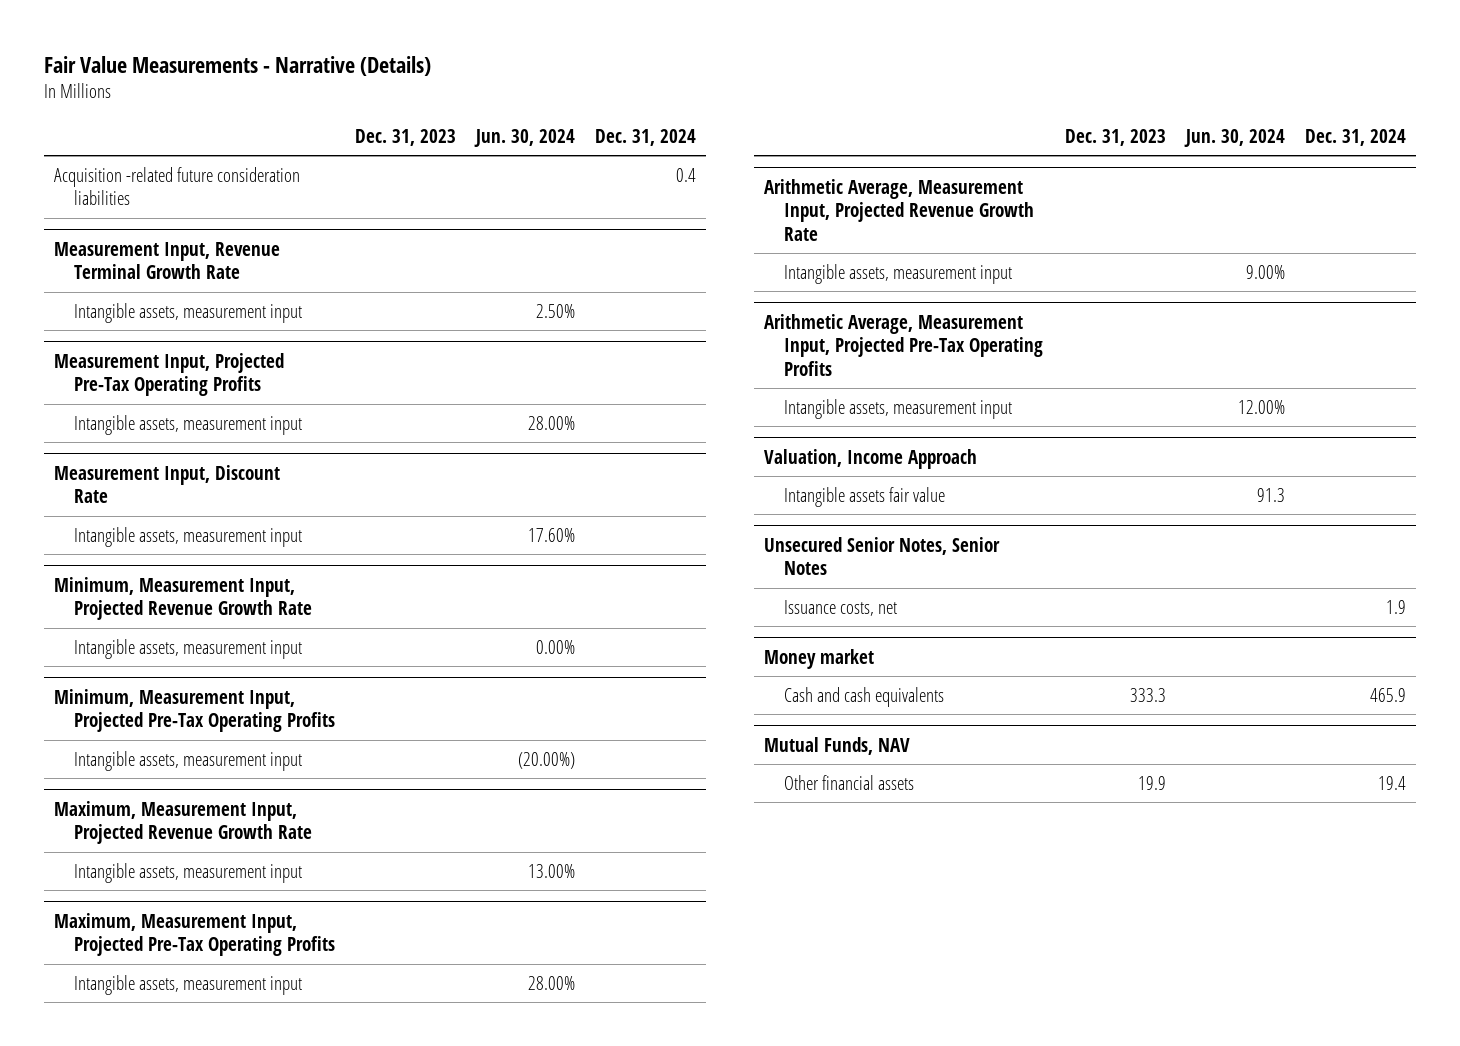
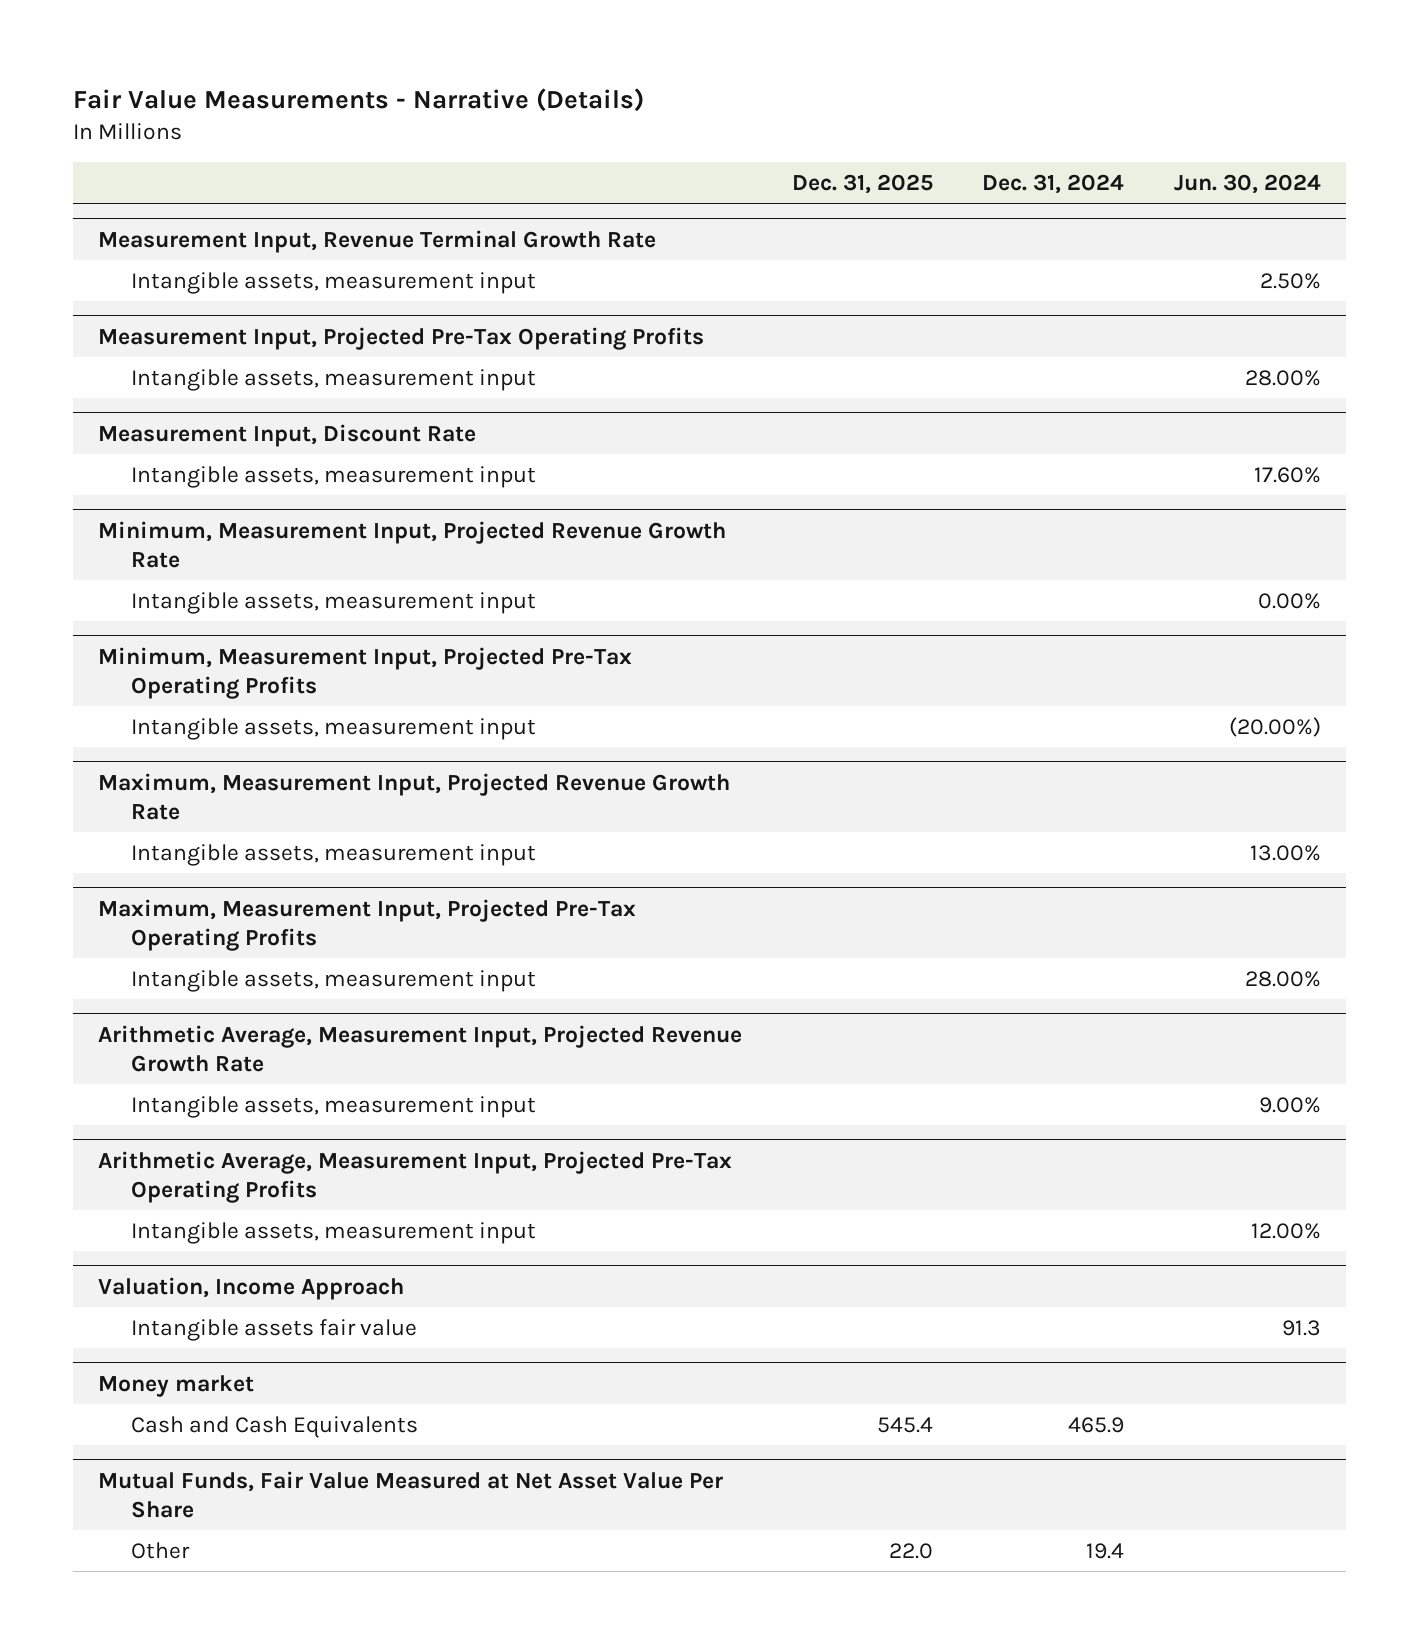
- | Dec. 31, 2023 | Jun. 30, 2024 | Dec. 31, 2024
+ | Dec. 31, 2025 | Dec. 31, 2024 | Jun. 30, 2024
- Acquisition -related future consideration liabilities | | | 0.4
- Unsecured Senior Notes, Senior Notes
- Issuance costs, net | | | 1.9
@ Money market
- Cash and cash equivalents | 333.3 | | 465.9
- Mutual Funds, NAV
- Other financial assets | 19.9 | | 19.4
@ Money market
+ Cash and Cash Equivalents | 545.4 | 465.9 |
+ Mutual Funds, Fair Value Measured at Net Asset Value Per Share
+ Other | 22.0 | 19.4 |

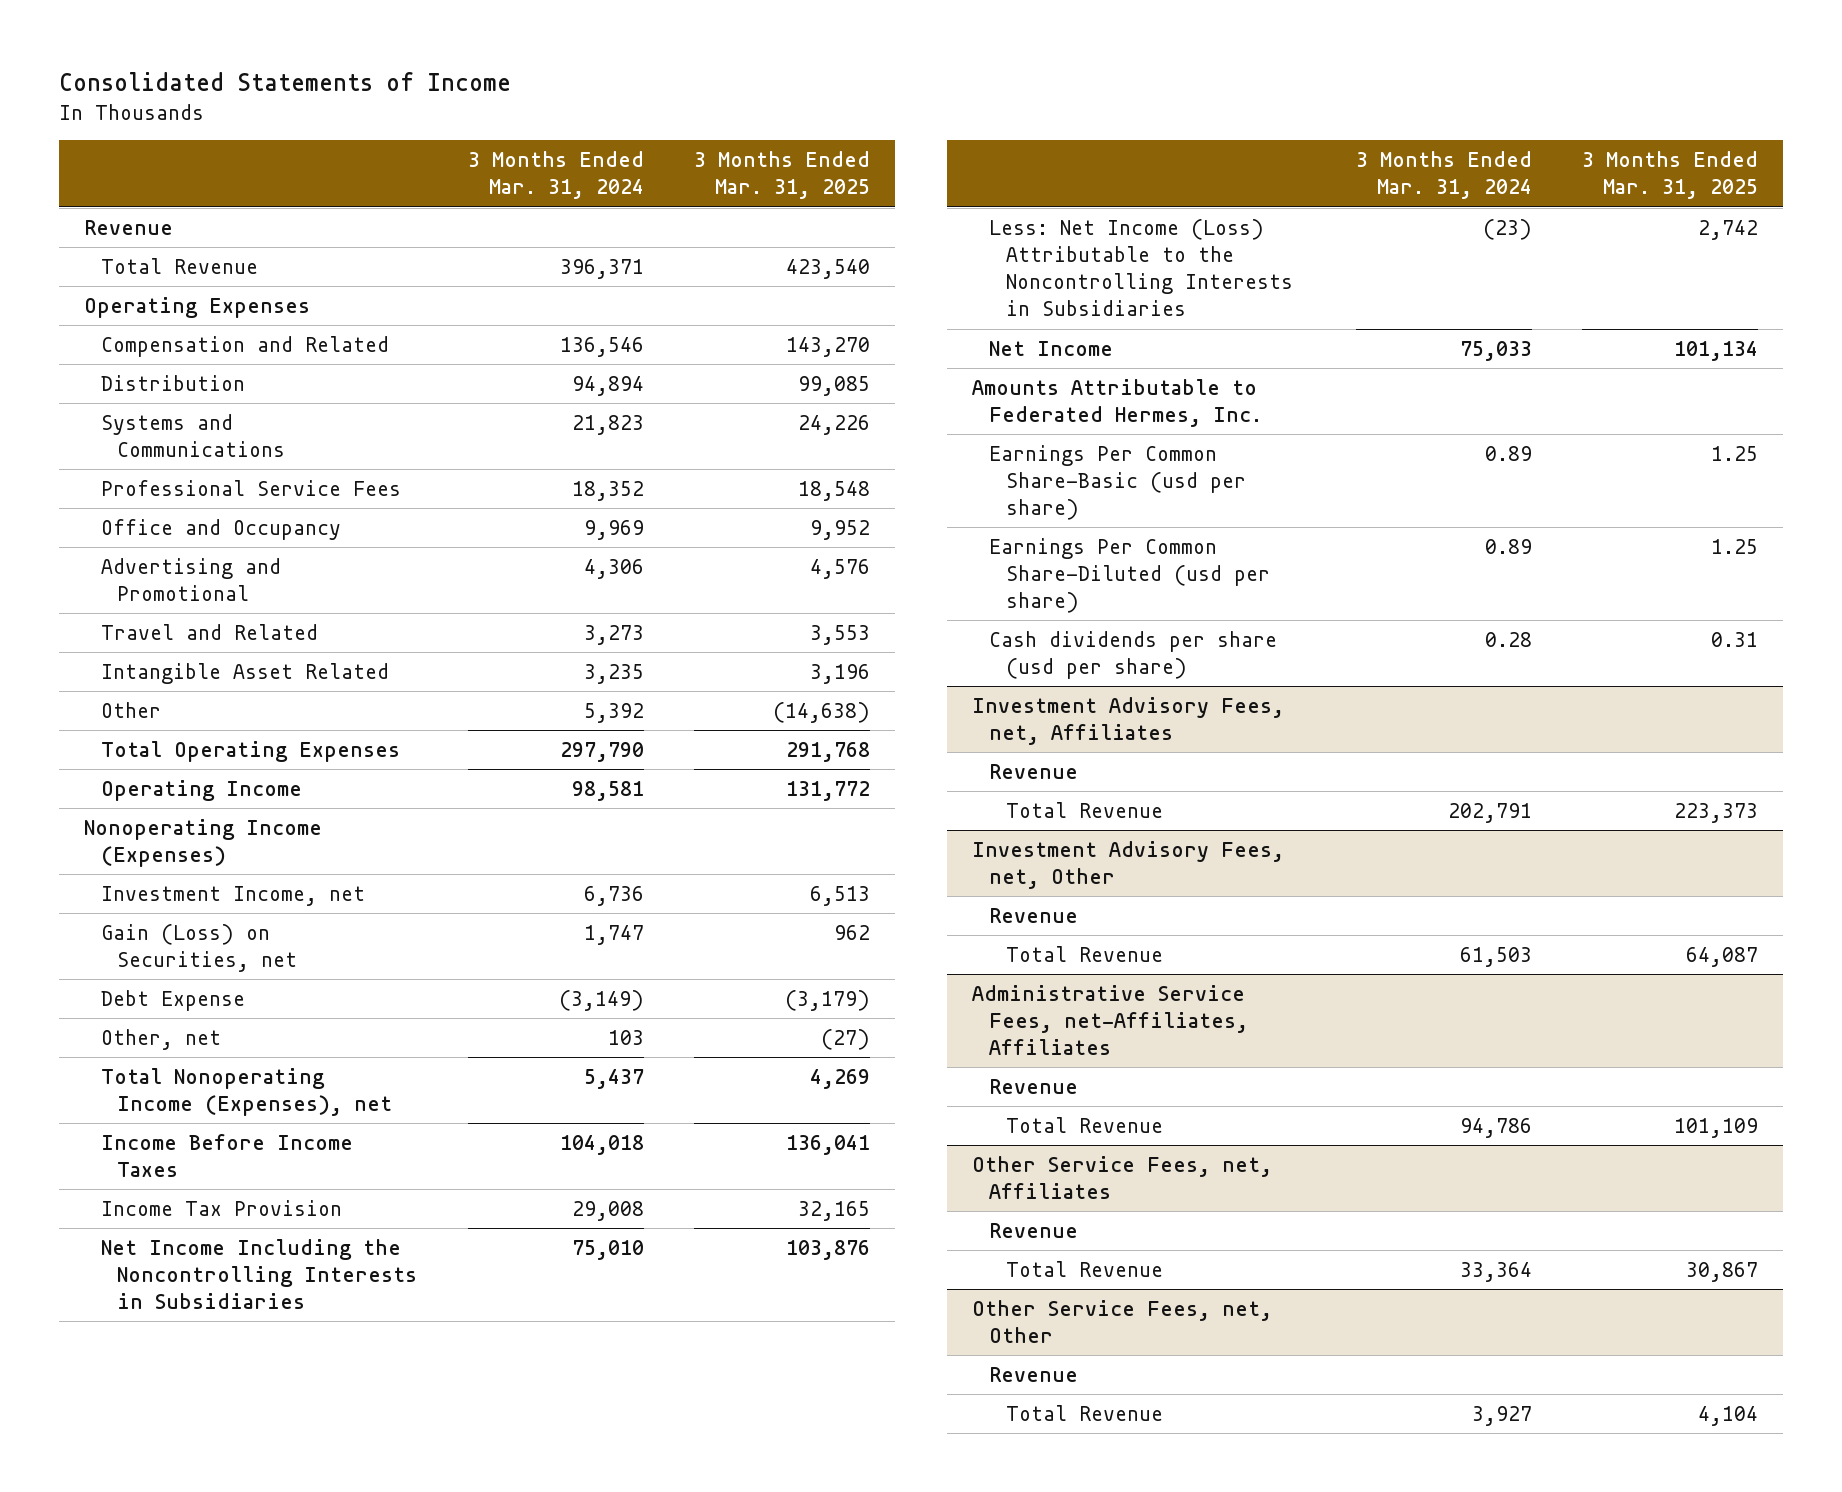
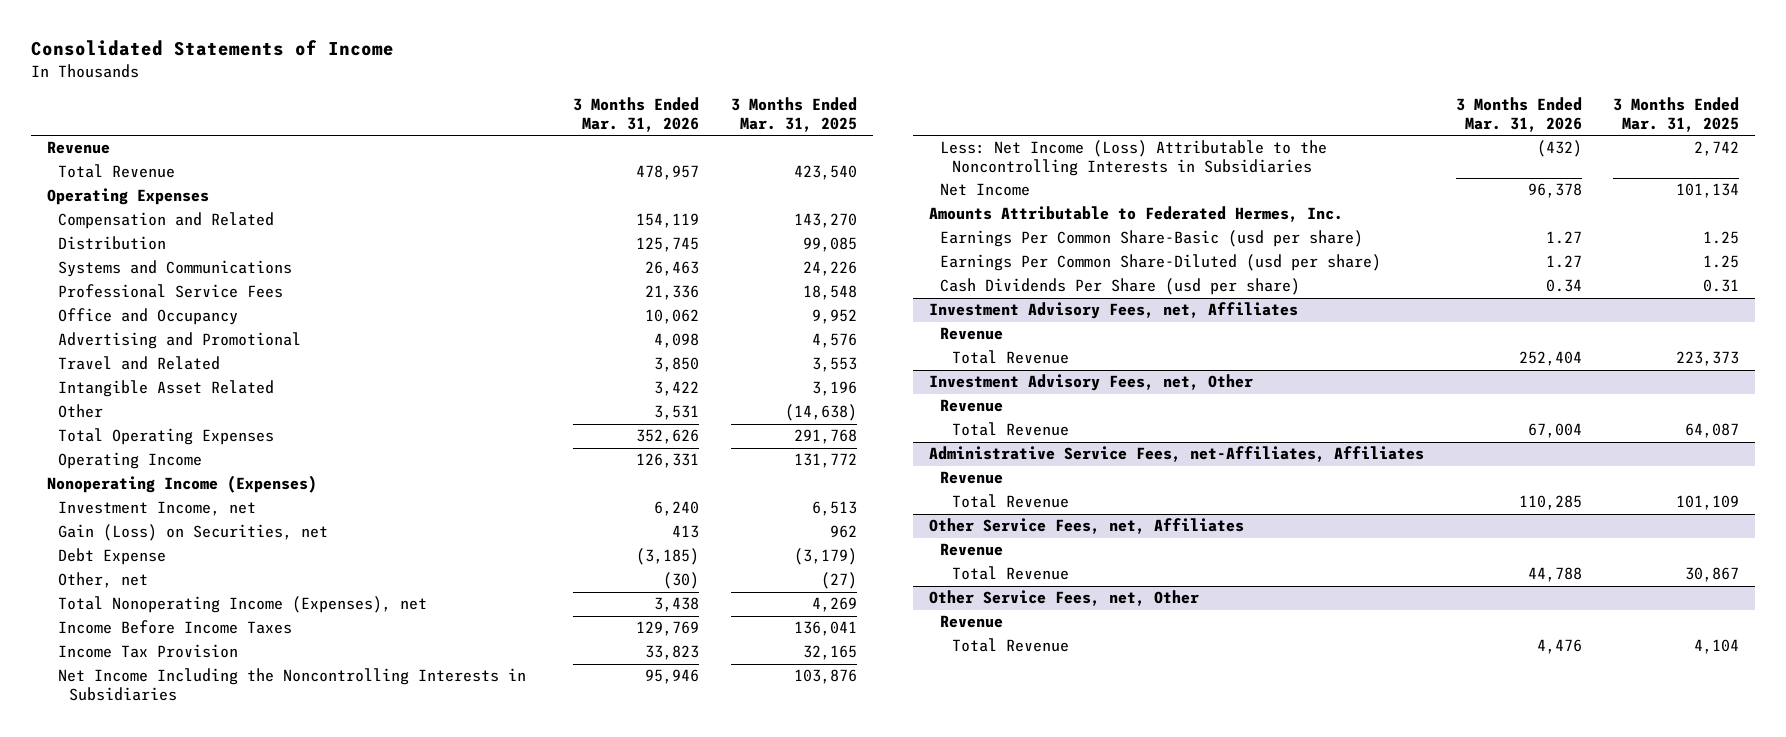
- | 3 Months Ended Mar. 31, 2024 | 3 Months Ended Mar. 31, 2025
+ | 3 Months Ended Mar. 31, 2026 | 3 Months Ended Mar. 31, 2025
- Cash dividends per share (usd per share) | 0.28 | 0.31
+ Cash Dividends Per Share (usd per share) | 0.34 | 0.31

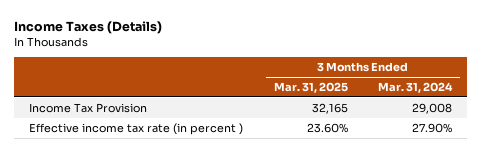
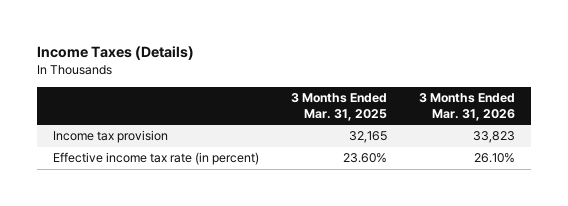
- | 3 Months Ended Mar. 31, 2025 | 3 Months Ended Mar. 31, 2024
+ | 3 Months Ended Mar. 31, 2025 | 3 Months Ended Mar. 31, 2026
- Income Tax Provision | 32,165 | 29,008
- Effective income tax rate (in percent ) | 23.60% | 27.90%
+ Income tax provision | 32,165 | 33,823
+ Effective income tax rate (in percent) | 23.60% | 26.10%

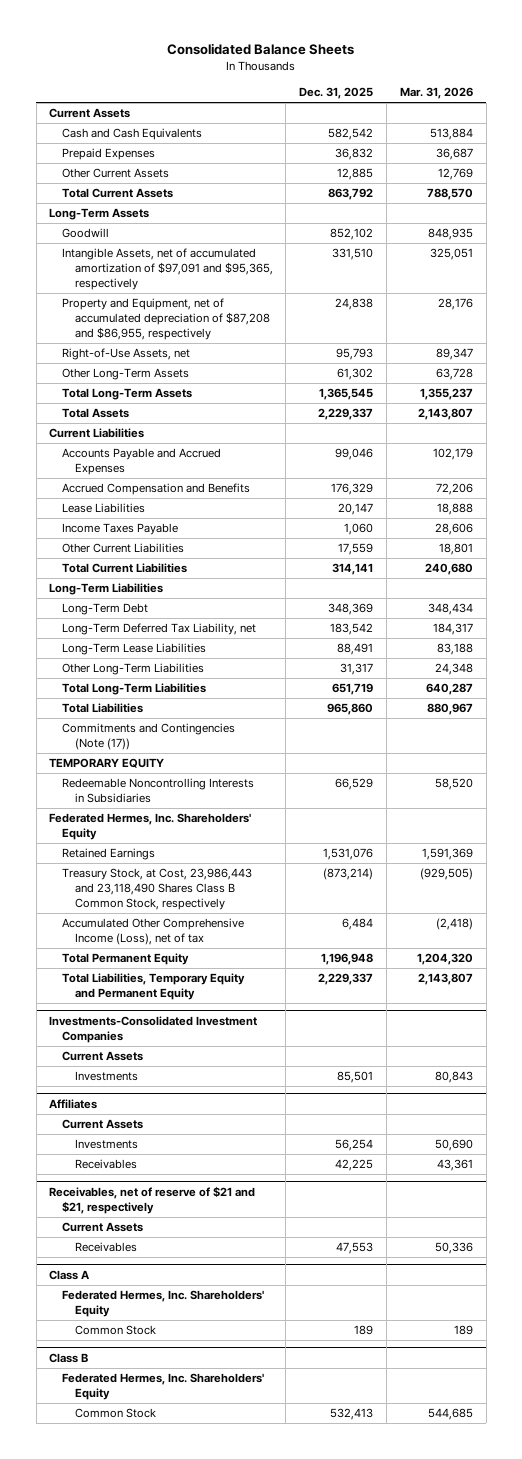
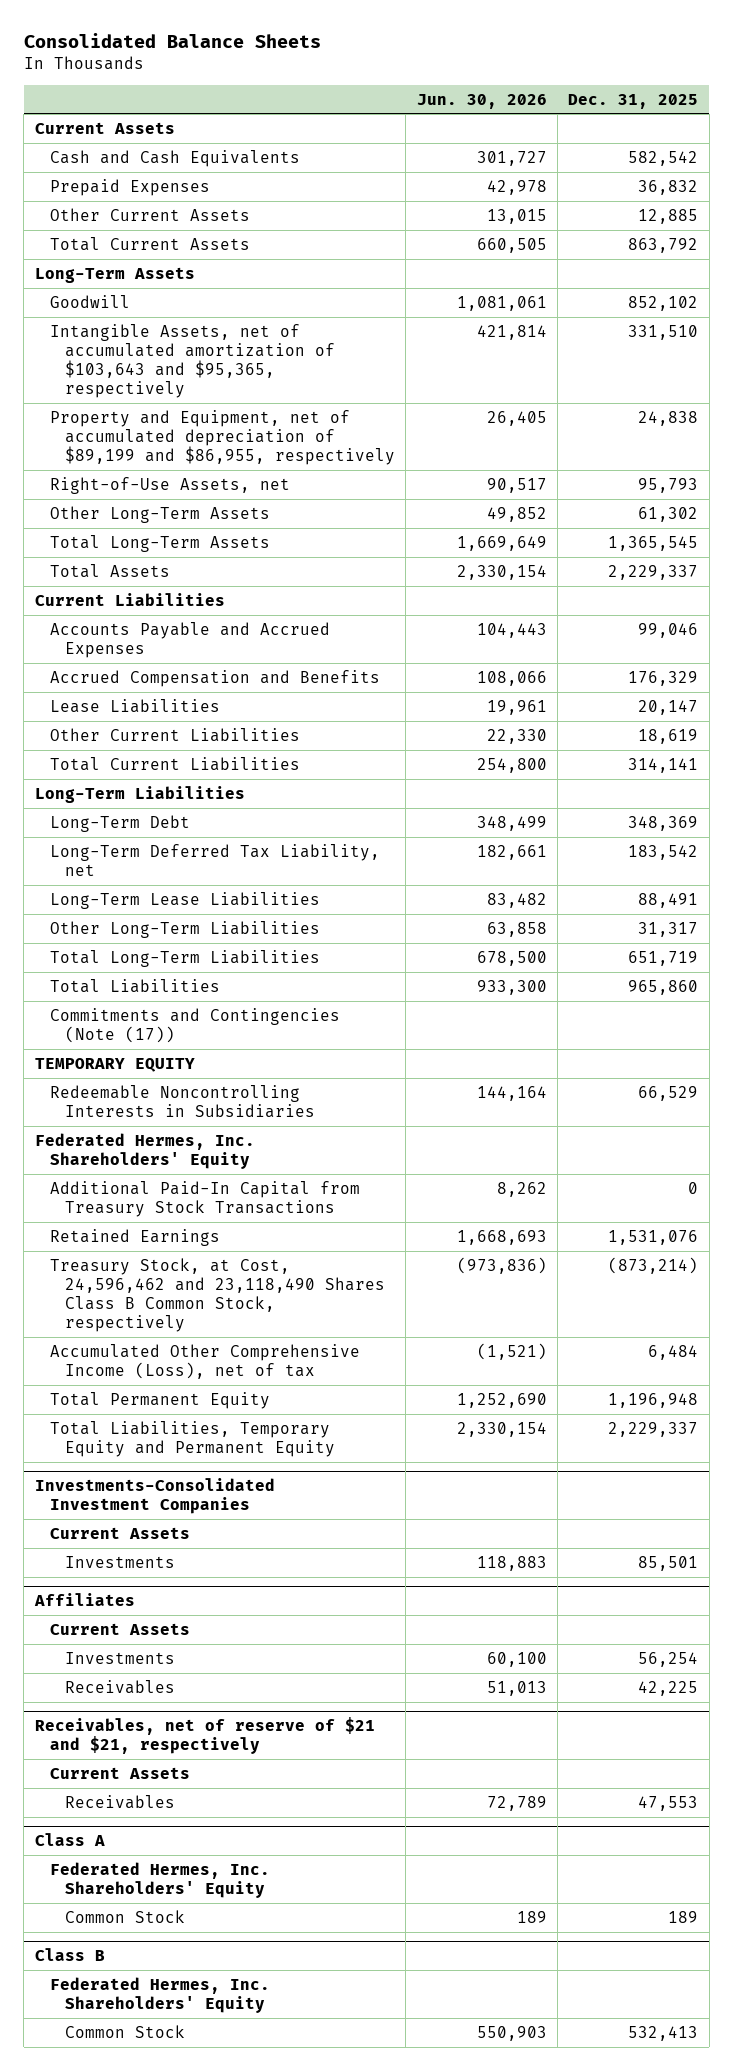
- | Dec. 31, 2025 | Mar. 31, 2026
+ | Jun. 30, 2026 | Dec. 31, 2025
- Intangible Assets, net of accumulated amortization of $97,091 and $95,365, respectively | 331,510 | 325,051
- Property and Equipment, net of accumulated depreciation of $87,208 and $86,955, respectively | 24,838 | 28,176
+ Intangible Assets, net of accumulated amortization of $103,643 and $95,365, respectively | 421,814 | 331,510
+ Property and Equipment, net of accumulated depreciation of $89,199 and $86,955, respectively | 26,405 | 24,838
- Income Taxes Payable | 1,060 | 28,606
- Other Current Liabilities | 17,559 | 18,801
+ Other Current Liabilities | 22,330 | 18,619
+ Additional Paid-In Capital from Treasury Stock Transactions | 8,262 | 0
- Treasury Stock, at Cost, 23,986,443 and 23,118,490 Shares Class B Common Stock, respectively | (873,214) | (929,505)
+ Treasury Stock, at Cost, 24,596,462 and 23,118,490 Shares Class B Common Stock, respectively | (973,836) | (873,214)

